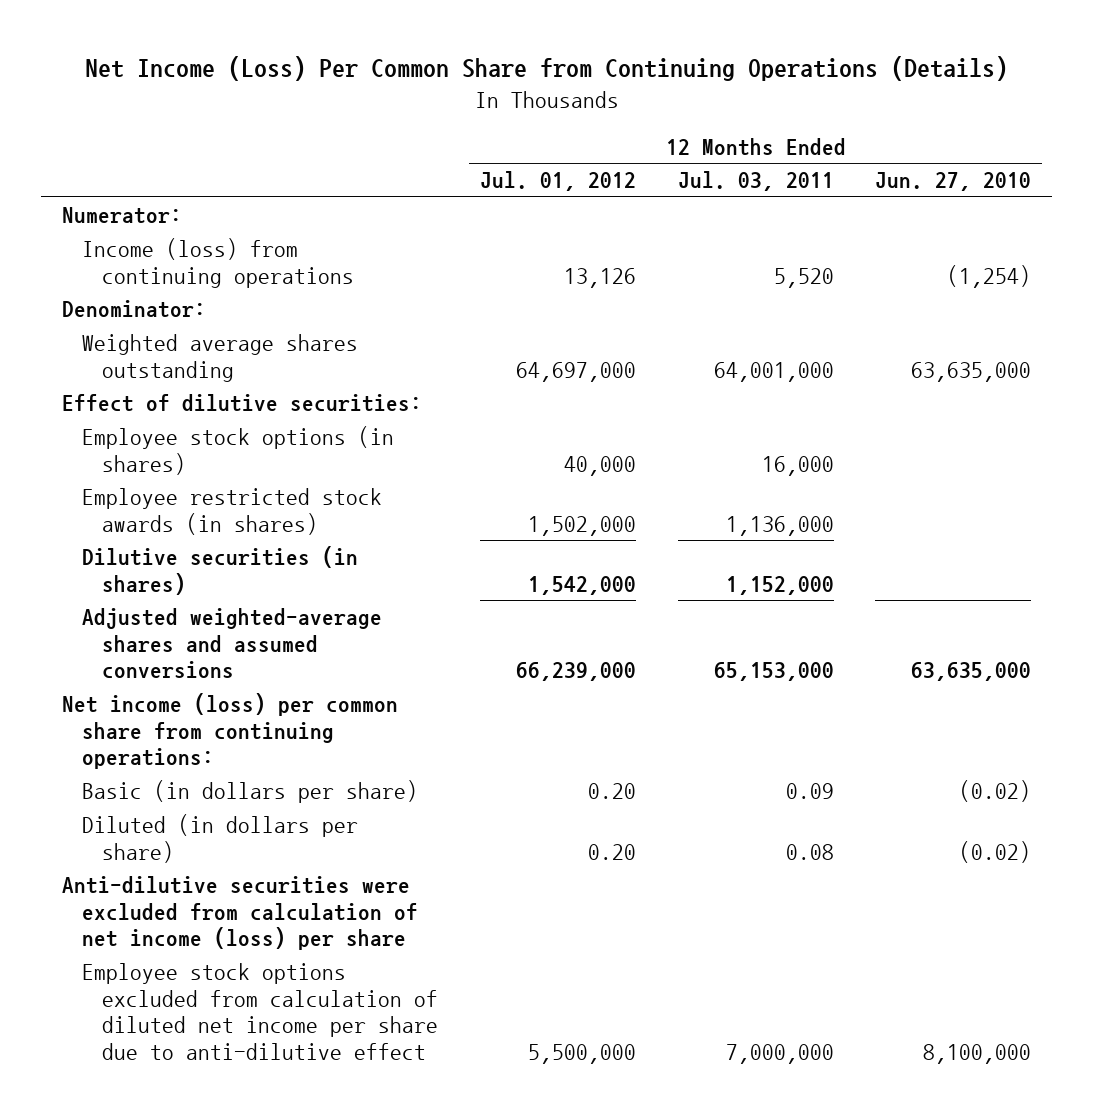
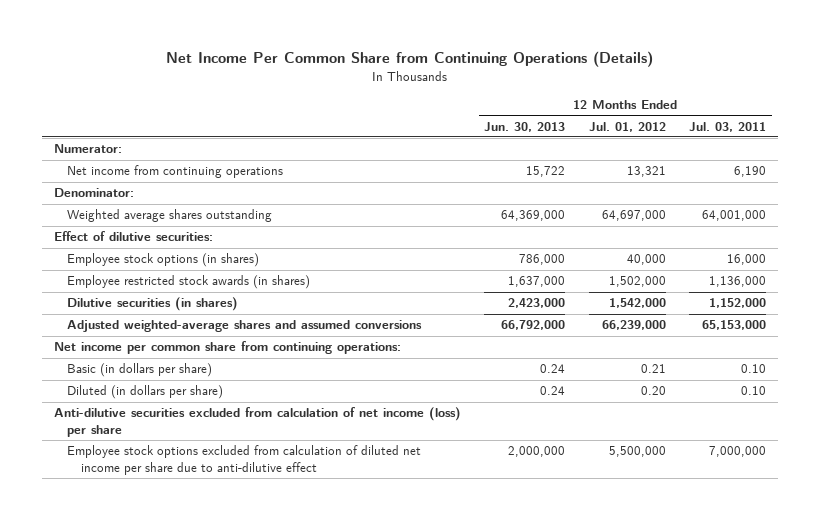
- Net Income (Loss) Per Common Share from Continuing Operations (Details)
+ Net Income Per Common Share from Continuing Operations (Details)
- | 12 Months Ended Jul. 01, 2012 | 12 Months Ended Jul. 03, 2011 | 12 Months Ended Jun. 27, 2010
+ | 12 Months Ended Jun. 30, 2013 | 12 Months Ended Jul. 01, 2012 | 12 Months Ended Jul. 03, 2011
- Income (loss) from continuing operations | 13,126 | 5,520 | (1,254)
+ Net income from continuing operations | 15,722 | 13,321 | 6,190
- Net income (loss) per common share from continuing operations:
- Basic (in dollars per share) | 0.20 | 0.09 | (0.02)
- Diluted (in dollars per share) | 0.20 | 0.08 | (0.02)
- Anti-dilutive securities were excluded from calculation of net income (loss) per share
+ Net income per common share from continuing operations:
+ Basic (in dollars per share) | 0.24 | 0.21 | 0.10
+ Diluted (in dollars per share) | 0.24 | 0.20 | 0.10
+ Anti-dilutive securities excluded from calculation of net income (loss) per share

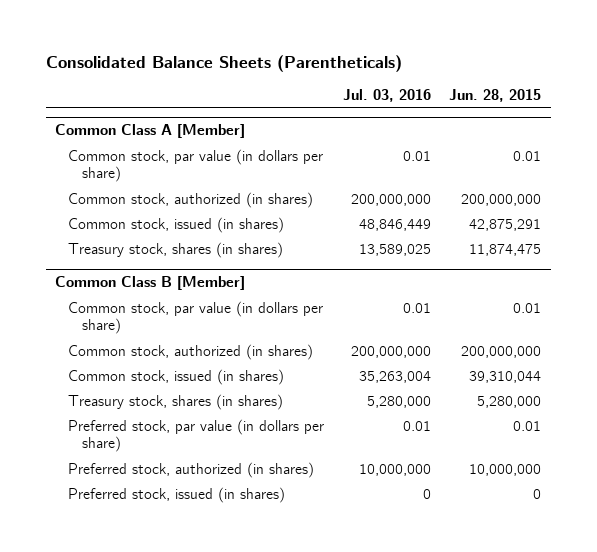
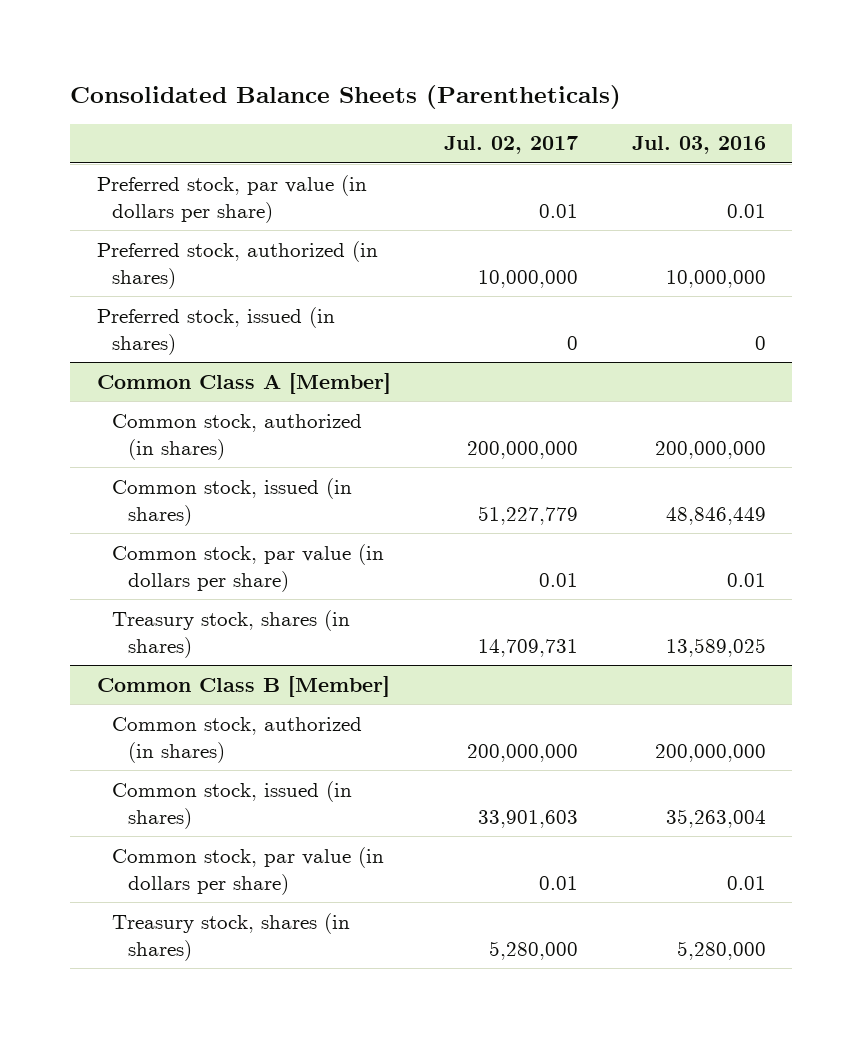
- | Jul. 03, 2016 | Jun. 28, 2015
+ | Jul. 02, 2017 | Jul. 03, 2016
+ Preferred stock, par value (in dollars per share) | 0.01 | 0.01
+ Preferred stock, authorized (in shares) | 10,000,000 | 10,000,000
+ Preferred stock, issued (in shares) | 0 | 0
@ Common Class A [Member]
moved down: Common stock, par value (in dollars per share) | 0.01 | 0.01
@ Common Class B [Member]
moved down: Common stock, par value (in dollars per share) | 0.01 | 0.01
- Preferred stock, par value (in dollars per share) | 0.01 | 0.01
- Preferred stock, authorized (in shares) | 10,000,000 | 10,000,000
- Preferred stock, issued (in shares) | 0 | 0

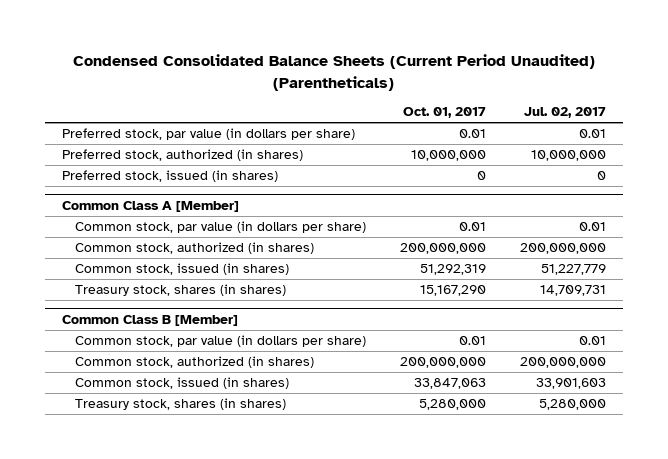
- Consolidated Balance Sheets (Parentheticals)
+ Condensed Consolidated Balance Sheets (Current Period Unaudited) (Parentheticals)
- | Jul. 02, 2017 | Jul. 03, 2016
+ | Oct. 01, 2017 | Jul. 02, 2017
@ Common Class A [Member]
moved up: Common stock, par value (in dollars per share) | 0.01 | 0.01
@ Common Class B [Member]
moved up: Common stock, par value (in dollars per share) | 0.01 | 0.01

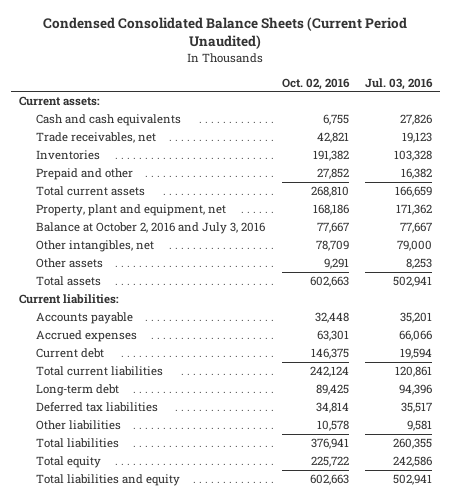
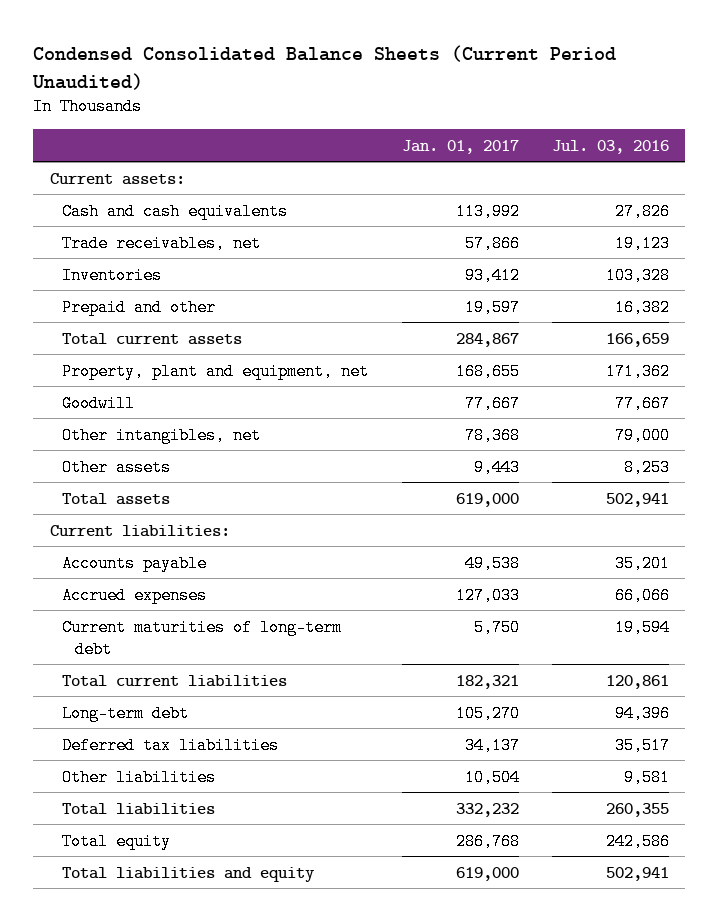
- | Oct. 02, 2016 | Jul. 03, 2016
+ | Jan. 01, 2017 | Jul. 03, 2016
- Balance at October 2, 2016 and July 3, 2016 | 77,667 | 77,667
+ Goodwill | 77,667 | 77,667
- Current debt | 146,375 | 19,594
+ Current maturities of long-term debt | 5,750 | 19,594

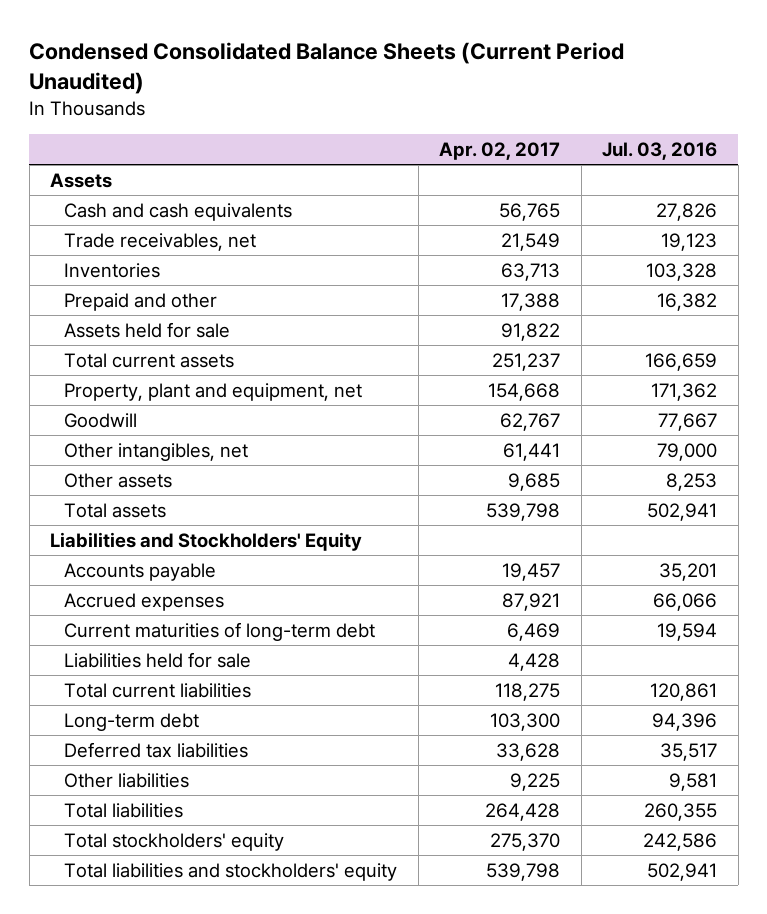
- | Jan. 01, 2017 | Jul. 03, 2016
+ | Apr. 02, 2017 | Jul. 03, 2016
- Current assets:
+ Assets
+ Assets held for sale | 91,822 |
- Current liabilities:
+ Liabilities and Stockholders' Equity
+ Liabilities held for sale | 4,428 |
- Total equity | 286,768 | 242,586
- Total liabilities and equity | 619,000 | 502,941
+ Total stockholders' equity | 275,370 | 242,586
+ Total liabilities and stockholders' equity | 539,798 | 502,941

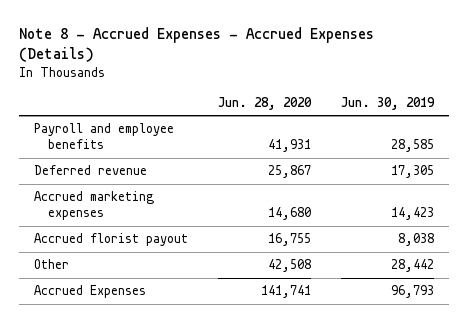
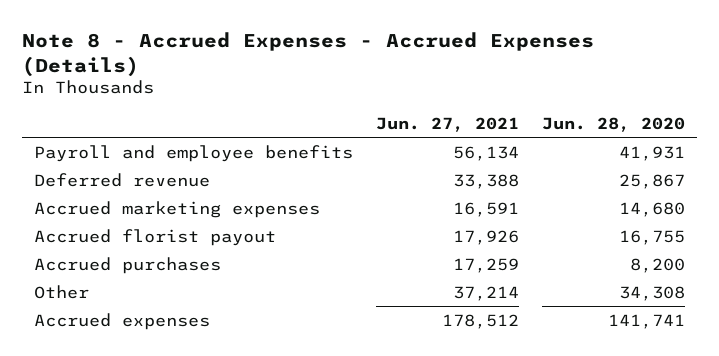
- | Jun. 28, 2020 | Jun. 30, 2019
+ | Jun. 27, 2021 | Jun. 28, 2020
- Other | 42,508 | 28,442
- Accrued Expenses | 141,741 | 96,793
+ Accrued purchases | 17,259 | 8,200
+ Other | 37,214 | 34,308
+ Accrued expenses | 178,512 | 141,741

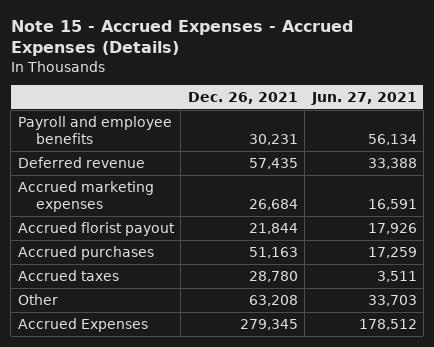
- Note 8 - Accrued Expenses - Accrued Expenses (Details)
+ Note 15 - Accrued Expenses - Accrued Expenses (Details)
- | Jun. 27, 2021 | Jun. 28, 2020
+ | Dec. 26, 2021 | Jun. 27, 2021
- Other | 37,214 | 34,308
- Accrued expenses | 178,512 | 141,741
+ Accrued taxes | 28,780 | 3,511
+ Other | 63,208 | 33,703
+ Accrued Expenses | 279,345 | 178,512

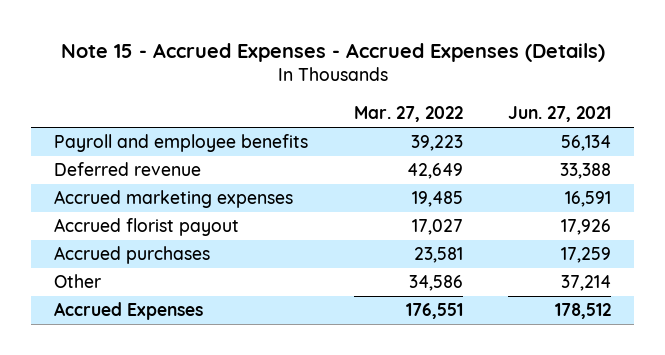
- | Dec. 26, 2021 | Jun. 27, 2021
+ | Mar. 27, 2022 | Jun. 27, 2021
- Accrued taxes | 28,780 | 3,511
- Other | 63,208 | 33,703
+ Other | 34,586 | 37,214

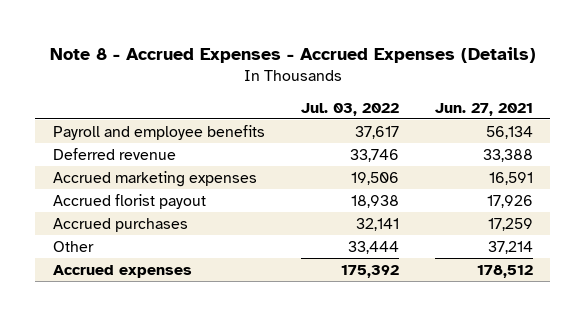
- Note 15 - Accrued Expenses - Accrued Expenses (Details)
+ Note 8 - Accrued Expenses - Accrued Expenses (Details)
- | Mar. 27, 2022 | Jun. 27, 2021
+ | Jul. 03, 2022 | Jun. 27, 2021
- Accrued Expenses | 176,551 | 178,512
+ Accrued expenses | 175,392 | 178,512

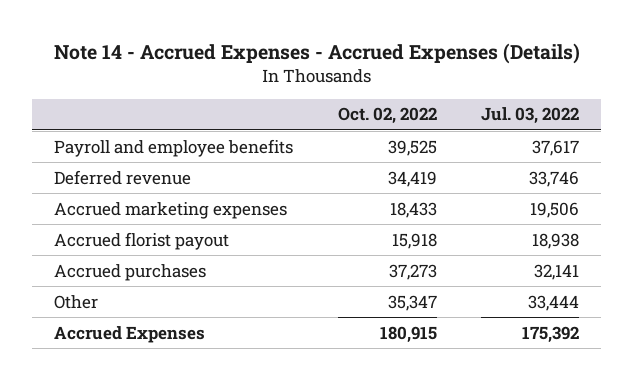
- Note 8 - Accrued Expenses - Accrued Expenses (Details)
+ Note 14 - Accrued Expenses - Accrued Expenses (Details)
- | Jul. 03, 2022 | Jun. 27, 2021
+ | Oct. 02, 2022 | Jul. 03, 2022
- Accrued expenses | 175,392 | 178,512
+ Accrued Expenses | 180,915 | 175,392

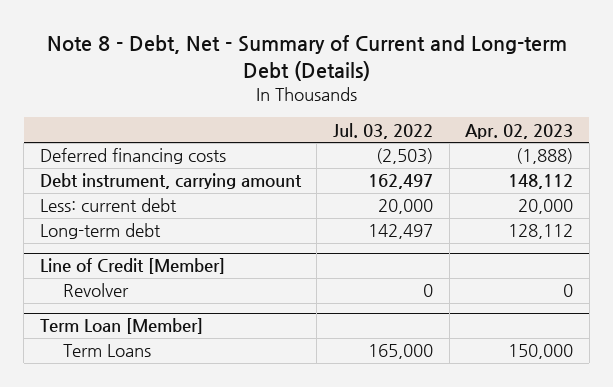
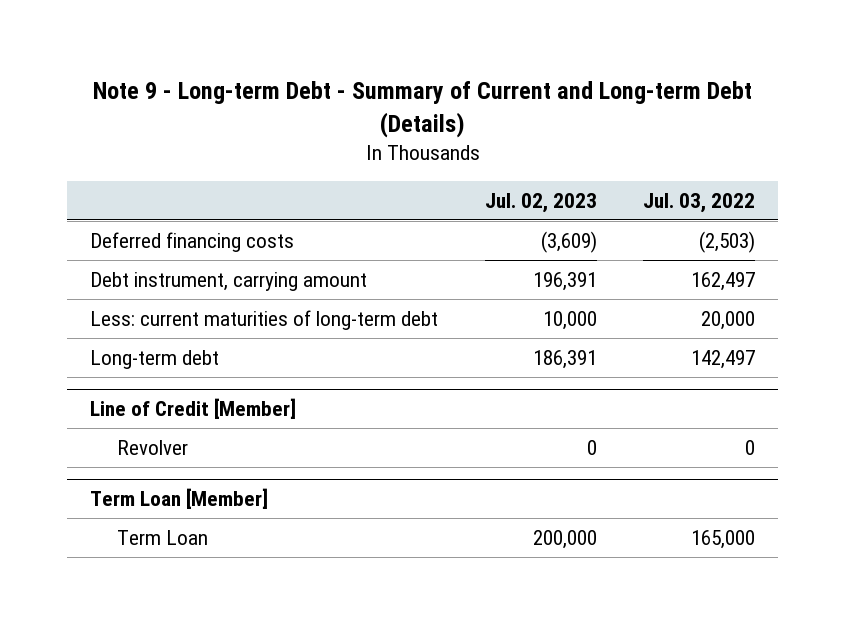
- Note 8 - Debt, Net - Summary of Current and Long-term Debt (Details)
+ Note 9 - Long-term Debt - Summary of Current and Long-term Debt (Details)
- | Jul. 03, 2022 | Apr. 02, 2023
+ | Jul. 02, 2023 | Jul. 03, 2022
- Less: current debt | 20,000 | 20,000
+ Less: current maturities of long-term debt | 10,000 | 20,000
@ Term Loan [Member]
- Term Loans | 165,000 | 150,000
+ Term Loan | 200,000 | 165,000

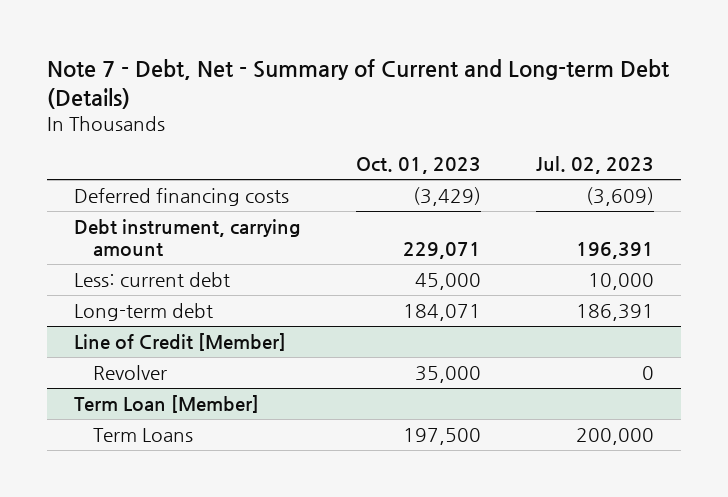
- Note 9 - Long-term Debt - Summary of Current and Long-term Debt (Details)
+ Note 7 - Debt, Net - Summary of Current and Long-term Debt (Details)
- | Jul. 02, 2023 | Jul. 03, 2022
+ | Oct. 01, 2023 | Jul. 02, 2023
- Less: current maturities of long-term debt | 10,000 | 20,000
+ Less: current debt | 45,000 | 10,000
@ Term Loan [Member]
- Term Loan | 200,000 | 165,000
+ Term Loans | 197,500 | 200,000

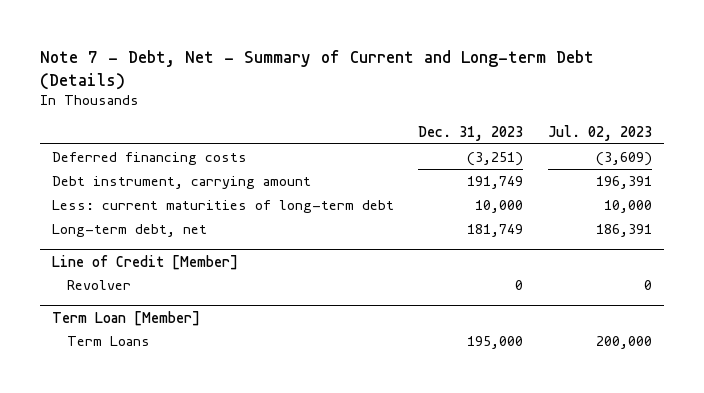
- | Oct. 01, 2023 | Jul. 02, 2023
+ | Dec. 31, 2023 | Jul. 02, 2023
- Less: current debt | 45,000 | 10,000
- Long-term debt | 184,071 | 186,391
+ Less: current maturities of long-term debt | 10,000 | 10,000
+ Long-term debt, net | 181,749 | 186,391

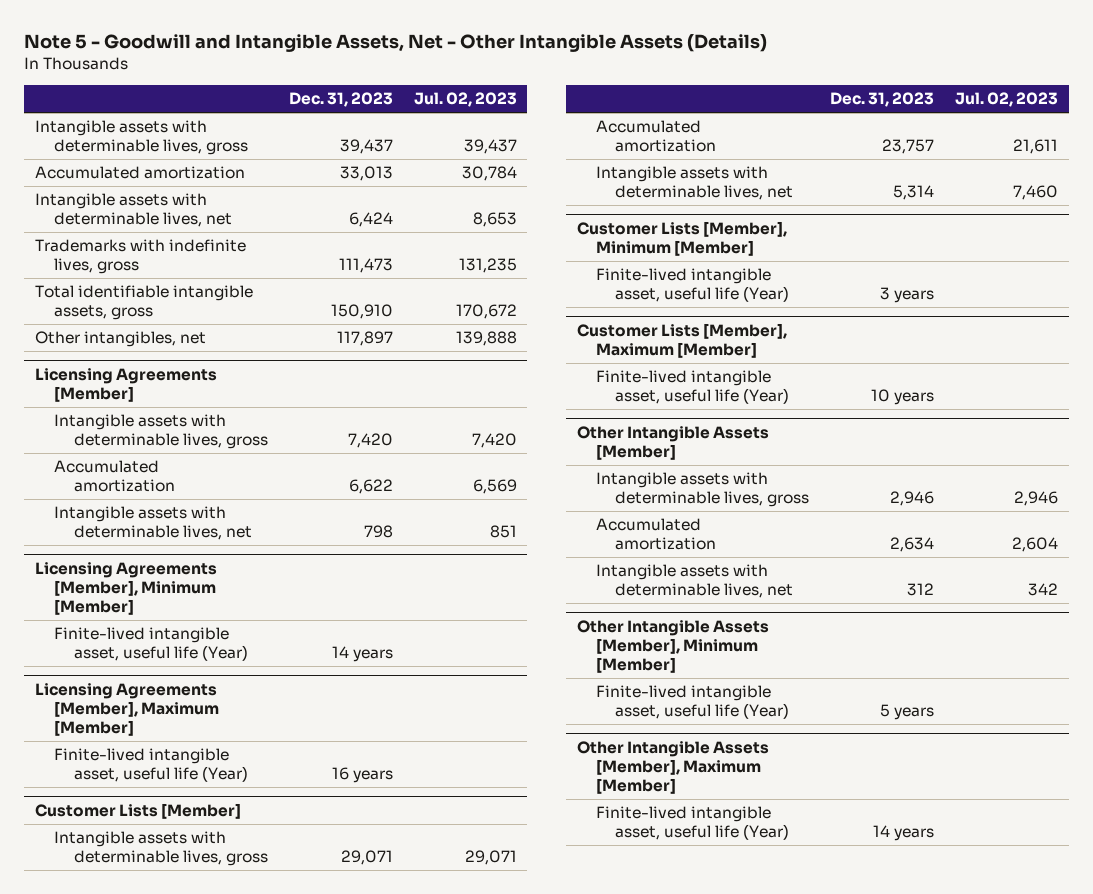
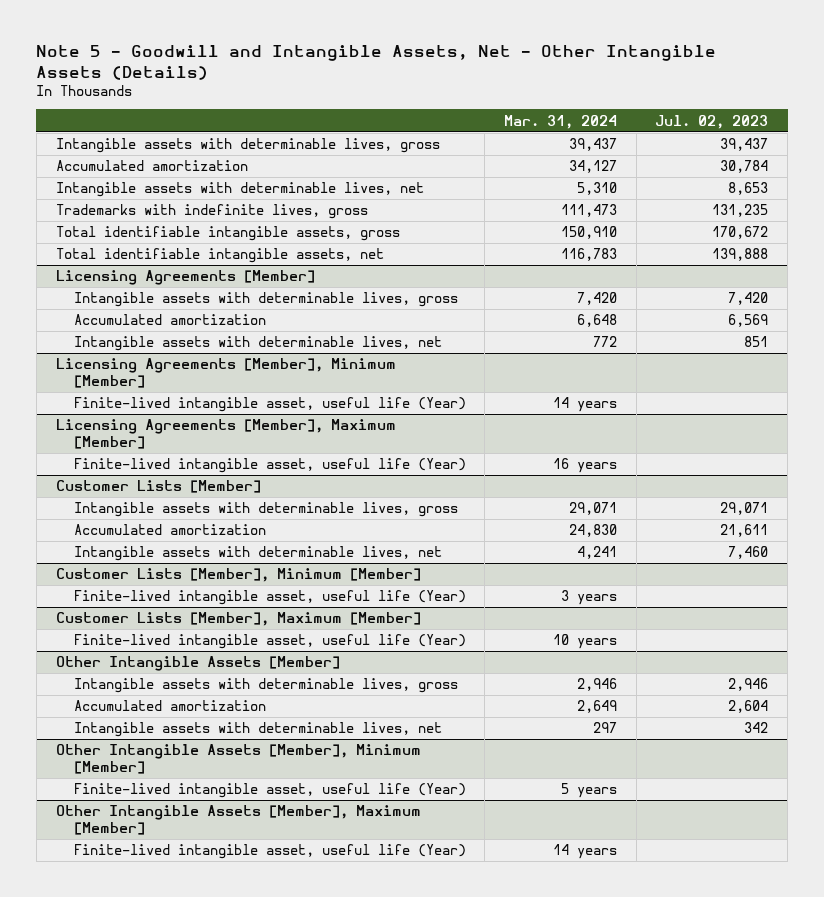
- | Dec. 31, 2023 | Jul. 02, 2023
+ | Mar. 31, 2024 | Jul. 02, 2023
- Other intangibles, net | 117,897 | 139,888
+ Total identifiable intangible assets, net | 116,783 | 139,888

